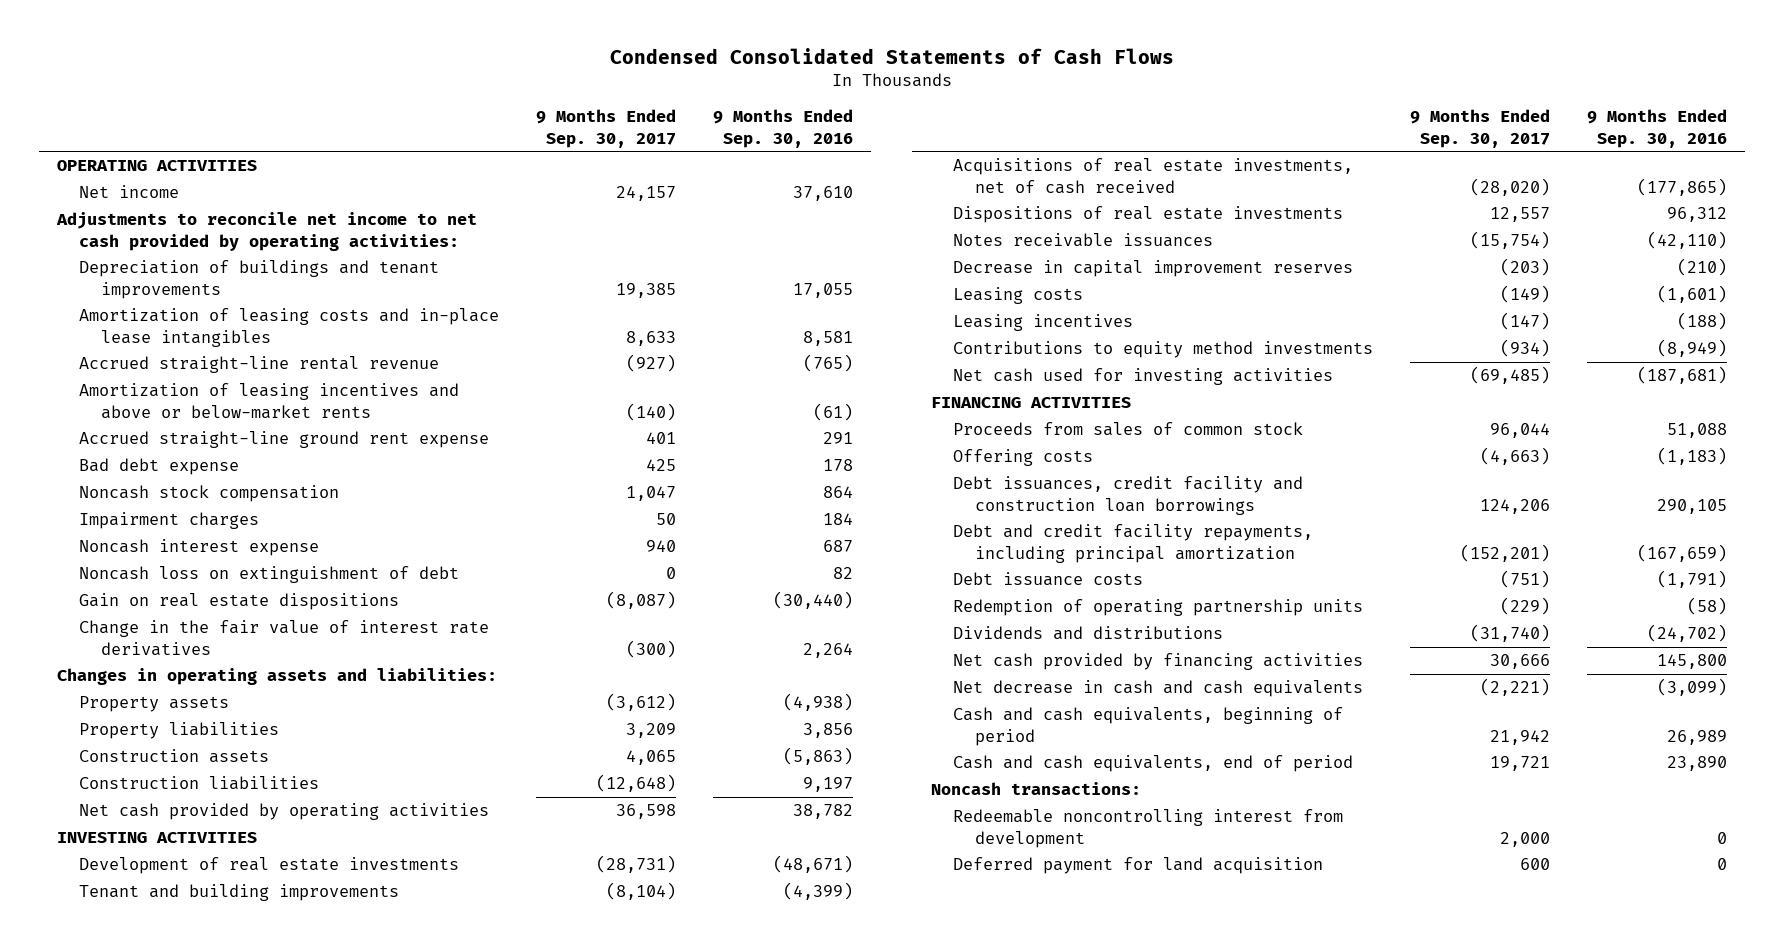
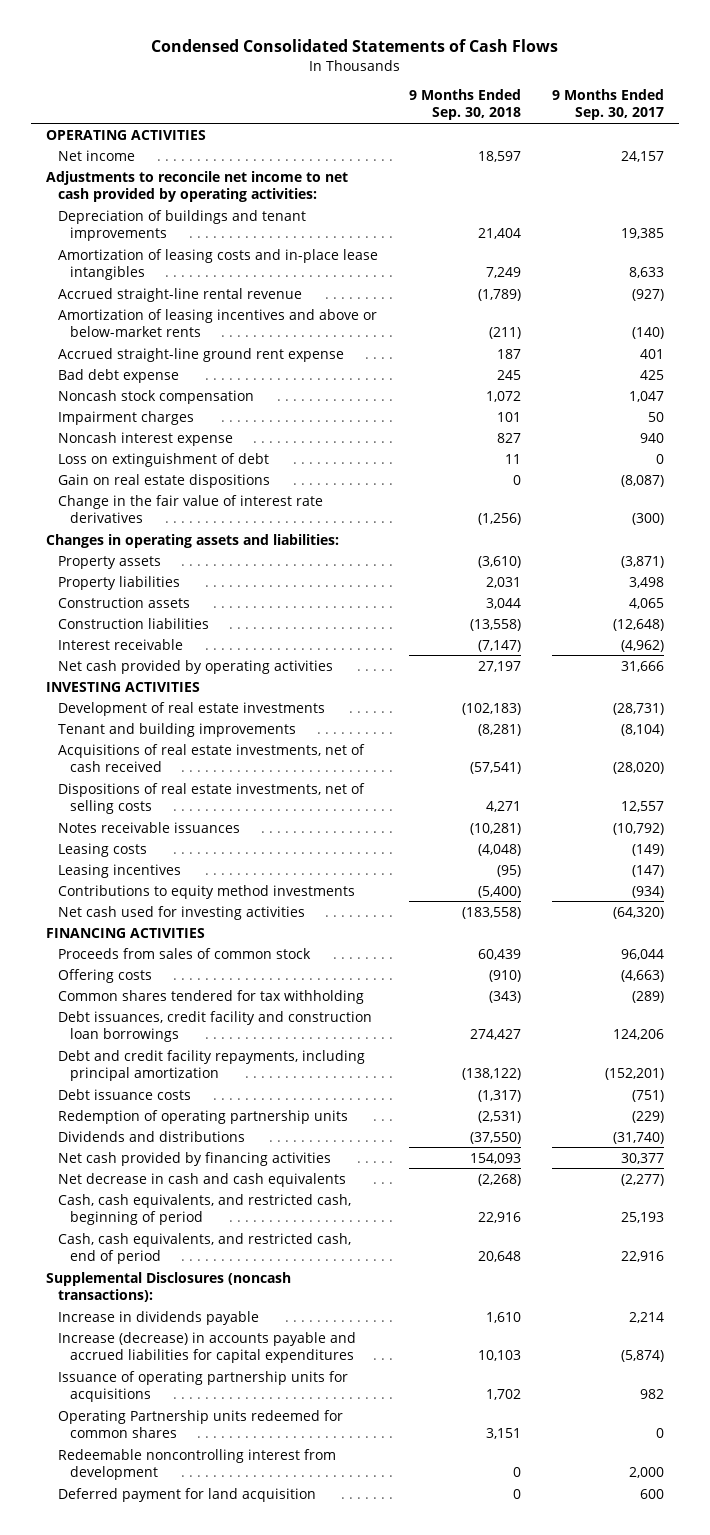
- | 9 Months Ended Sep. 30, 2017 | 9 Months Ended Sep. 30, 2016
+ | 9 Months Ended Sep. 30, 2018 | 9 Months Ended Sep. 30, 2017
- Noncash loss on extinguishment of debt | 0 | 82
+ Loss on extinguishment of debt | 11 | 0
- Property assets | (3,612) | (4,938)
- Property liabilities | 3,209 | 3,856
+ Property assets | (3,610) | (3,871)
+ Property liabilities | 2,031 | 3,498
- Net cash provided by operating activities | 36,598 | 38,782
+ Interest receivable | (7,147) | (4,962)
+ Net cash provided by operating activities | 27,197 | 31,666
- Dispositions of real estate investments | 12,557 | 96,312
- Notes receivable issuances | (15,754) | (42,110)
- Decrease in capital improvement reserves | (203) | (210)
+ Dispositions of real estate investments, net of selling costs | 4,271 | 12,557
+ Notes receivable issuances | (10,281) | (10,792)
- Net cash used for investing activities | (69,485) | (187,681)
+ Net cash used for investing activities | (183,558) | (64,320)
+ Common shares tendered for tax withholding | (343) | (289)
- Net cash provided by financing activities | 30,666 | 145,800
- Net decrease in cash and cash equivalents | (2,221) | (3,099)
- Cash and cash equivalents, beginning of period | 21,942 | 26,989
- Cash and cash equivalents, end of period | 19,721 | 23,890
- Noncash transactions:
+ Net cash provided by financing activities | 154,093 | 30,377
+ Net decrease in cash and cash equivalents | (2,268) | (2,277)
+ Cash, cash equivalents, and restricted cash, beginning of period | 22,916 | 25,193
+ Cash, cash equivalents, and restricted cash, end of period | 20,648 | 22,916
+ Supplemental Disclosures (noncash transactions):
+ Increase in dividends payable | 1,610 | 2,214
+ Increase (decrease) in accounts payable and accrued liabilities for capital expenditures | 10,103 | (5,874)
+ Issuance of operating partnership units for acquisitions | 1,702 | 982
+ Operating Partnership units redeemed for common shares | 3,151 | 0

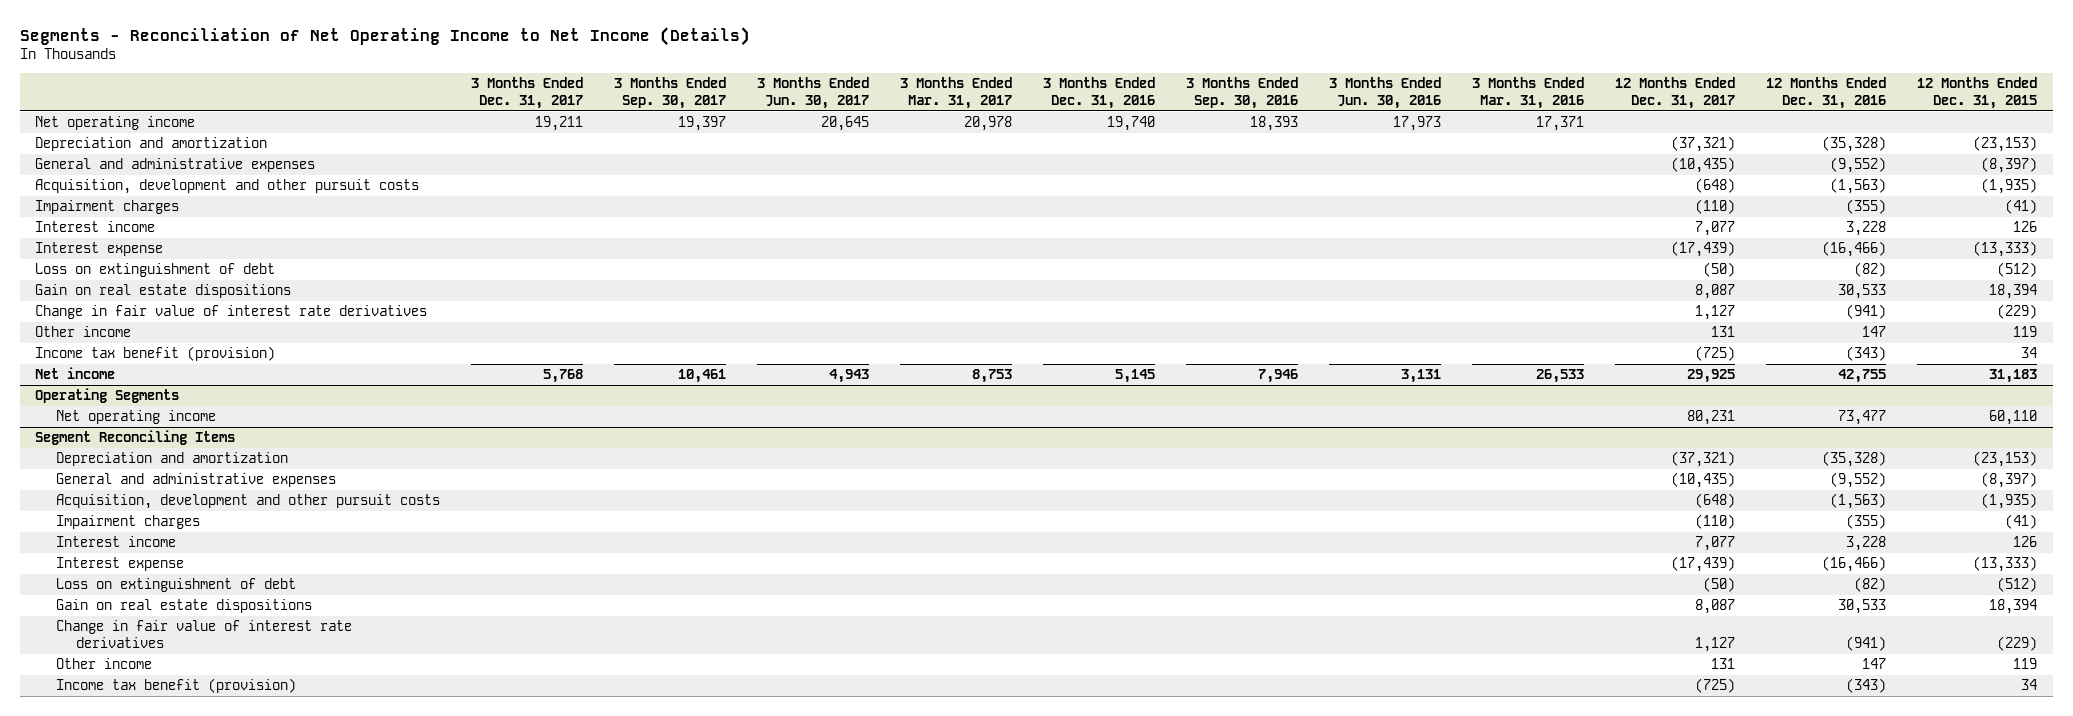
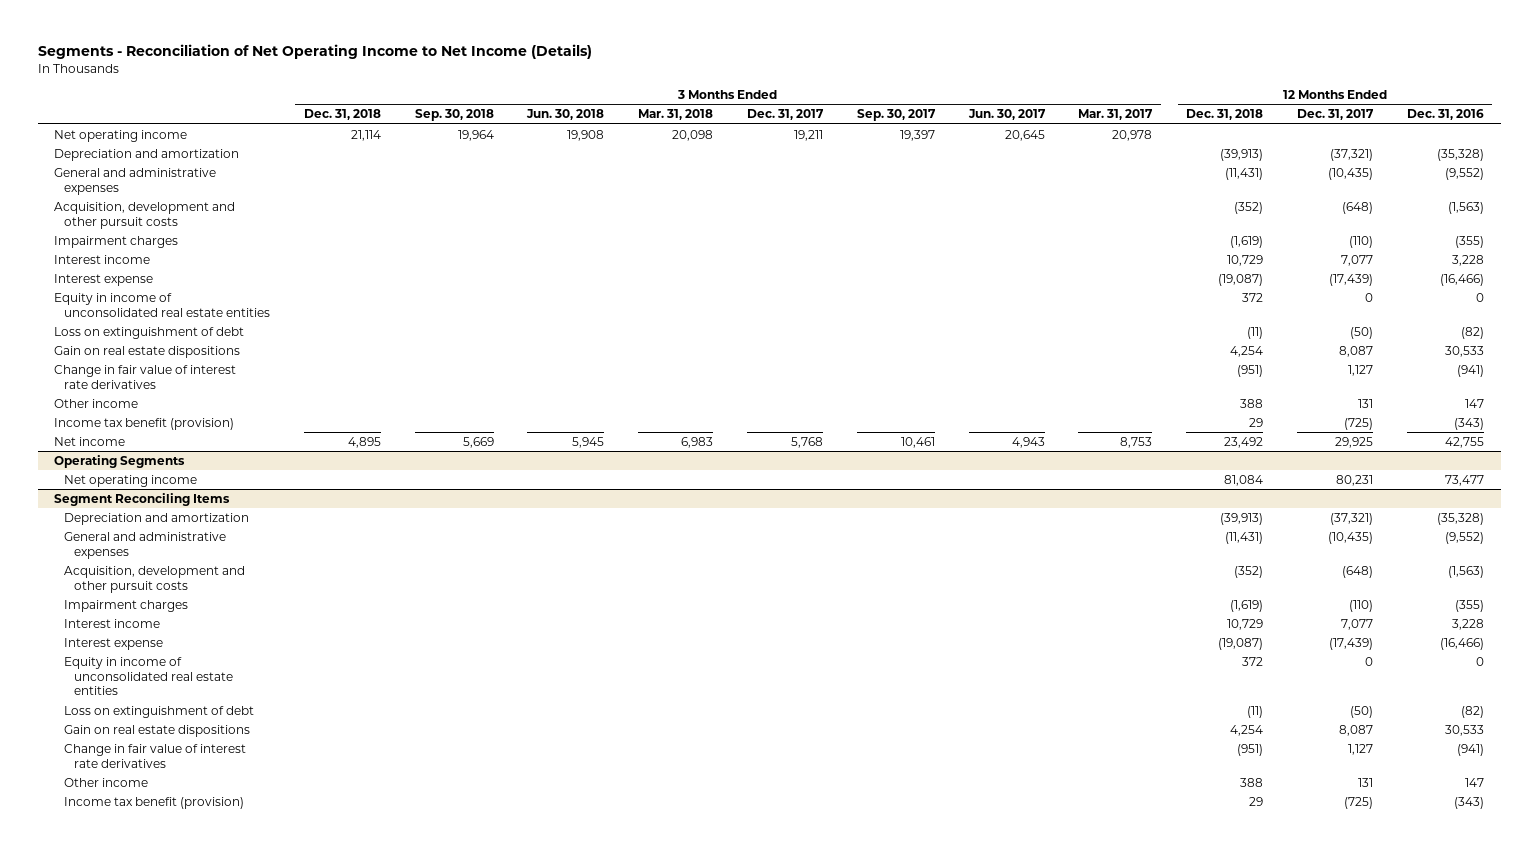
- | 3 Months Ended Dec. 31, 2017 | 3 Months Ended Sep. 30, 2017 | 3 Months Ended Jun. 30, 2017 | 3 Months Ended Mar. 31, 2017 | 3 Months Ended Dec. 31, 2016 | 3 Months Ended Sep. 30, 2016 | 3 Months Ended Jun. 30, 2016 | 3 Months Ended Mar. 31, 2016 | 12 Months Ended Dec. 31, 2017 | 12 Months Ended Dec. 31, 2016 | 12 Months Ended Dec. 31, 2015
+ | 3 Months Ended Dec. 31, 2018 | 3 Months Ended Sep. 30, 2018 | 3 Months Ended Jun. 30, 2018 | 3 Months Ended Mar. 31, 2018 | 3 Months Ended Dec. 31, 2017 | 3 Months Ended Sep. 30, 2017 | 3 Months Ended Jun. 30, 2017 | 3 Months Ended Mar. 31, 2017 | 12 Months Ended Dec. 31, 2018 | 12 Months Ended Dec. 31, 2017 | 12 Months Ended Dec. 31, 2016
+ Equity in income of unconsolidated real estate entities | | | | | | | | | 372 | 0 | 0
@ Segment Reconciling Items
+ Equity in income of unconsolidated real estate entities | | | | | | | | | 372 | 0 | 0

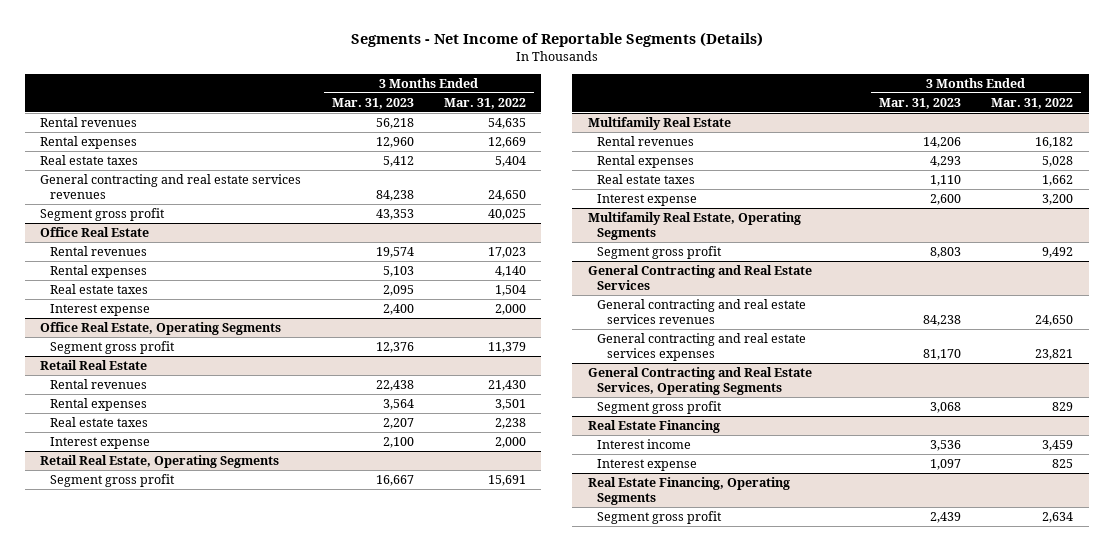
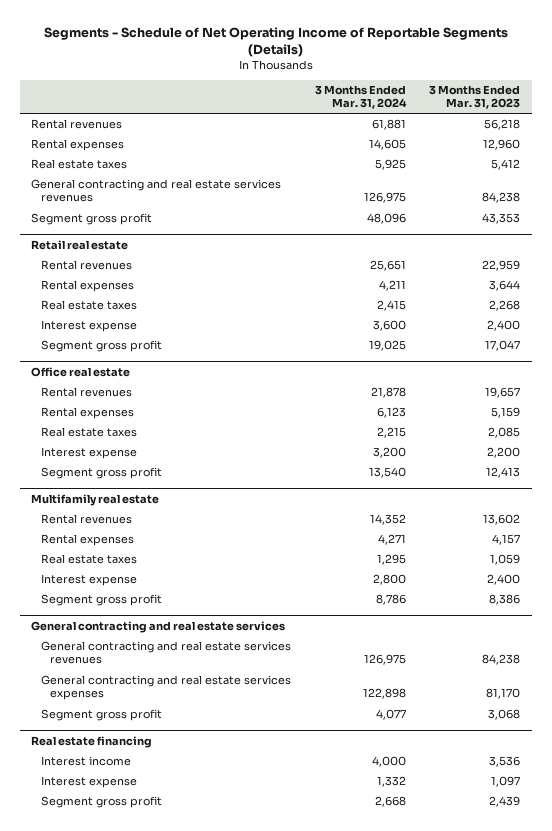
- Segments - Net Income of Reportable Segments (Details)
+ Segments - Schedule of Net Operating Income of Reportable Segments (Details)
- | 3 Months Ended Mar. 31, 2023 | 3 Months Ended Mar. 31, 2022
+ | 3 Months Ended Mar. 31, 2024 | 3 Months Ended Mar. 31, 2023
- Office Real Estate
- Rental revenues | 19,574 | 17,023
- Rental expenses | 5,103 | 4,140
- Real estate taxes | 2,095 | 1,504
+ Retail real estate
+ Rental revenues | 25,651 | 22,959
+ Rental expenses | 4,211 | 3,644
+ Real estate taxes | 2,415 | 2,268
- Office Real Estate, Operating Segments
- Segment gross profit | 12,376 | 11,379
- Retail Real Estate
- Rental revenues | 22,438 | 21,430
- Rental expenses | 3,564 | 3,501
- Real estate taxes | 2,207 | 2,238
- Interest expense | 2,100 | 2,000
- Retail Real Estate, Operating Segments
- Segment gross profit | 16,667 | 15,691
- Multifamily Real Estate
- Rental revenues | 14,206 | 16,182
- Rental expenses | 4,293 | 5,028
- Real estate taxes | 1,110 | 1,662
- Interest expense | 2,600 | 3,200
- Multifamily Real Estate, Operating Segments
- Segment gross profit | 8,803 | 9,492
- General Contracting and Real Estate Services
+ Segment gross profit | 19,025 | 17,047
+ Office real estate
+ Rental revenues | 21,878 | 19,657
+ Rental expenses | 6,123 | 5,159
+ Real estate taxes | 2,215 | 2,085
+ Interest expense | 3,200 | 2,200
+ Segment gross profit | 13,540 | 12,413
+ Multifamily real estate
+ Rental revenues | 14,352 | 13,602
+ Rental expenses | 4,271 | 4,157
+ Real estate taxes | 1,295 | 1,059
+ Interest expense | 2,800 | 2,400
+ Segment gross profit | 8,786 | 8,386
+ General contracting and real estate services
- General Contracting and Real Estate Services, Operating Segments
- Real Estate Financing
+ Real estate financing
- Real Estate Financing, Operating Segments

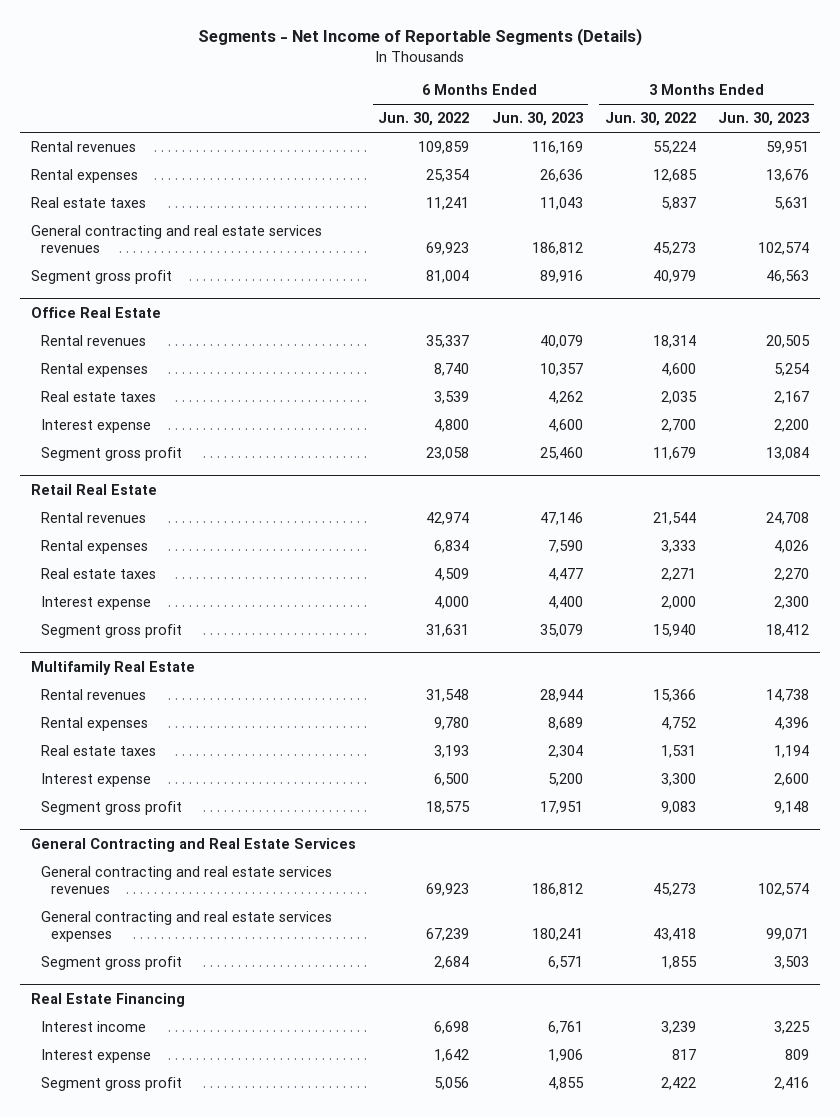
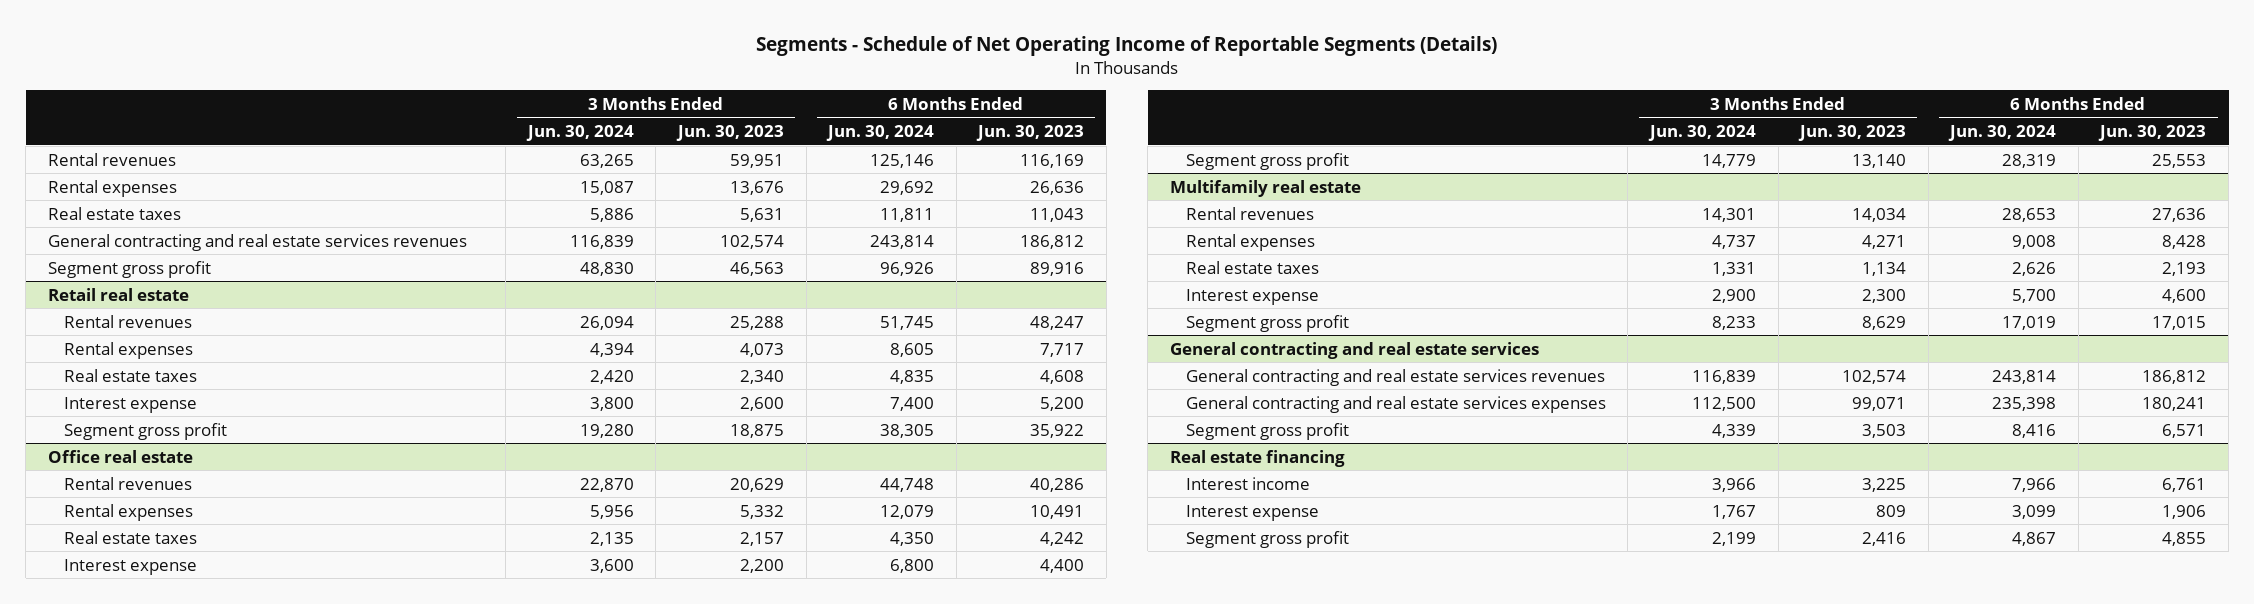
- Segments - Net Income of Reportable Segments (Details)
+ Segments - Schedule of Net Operating Income of Reportable Segments (Details)
- | 6 Months Ended Jun. 30, 2022 | 6 Months Ended Jun. 30, 2023 | 3 Months Ended Jun. 30, 2022 | 3 Months Ended Jun. 30, 2023
+ | 3 Months Ended Jun. 30, 2024 | 3 Months Ended Jun. 30, 2023 | 6 Months Ended Jun. 30, 2024 | 6 Months Ended Jun. 30, 2023
- Office Real Estate
- Rental revenues | 35,337 | 40,079 | 18,314 | 20,505
- Rental expenses | 8,740 | 10,357 | 4,600 | 5,254
- Real estate taxes | 3,539 | 4,262 | 2,035 | 2,167
- Interest expense | 4,800 | 4,600 | 2,700 | 2,200
- Segment gross profit | 23,058 | 25,460 | 11,679 | 13,084
- Retail Real Estate
- Rental revenues | 42,974 | 47,146 | 21,544 | 24,708
- Rental expenses | 6,834 | 7,590 | 3,333 | 4,026
- Real estate taxes | 4,509 | 4,477 | 2,271 | 2,270
- Interest expense | 4,000 | 4,400 | 2,000 | 2,300
- Segment gross profit | 31,631 | 35,079 | 15,940 | 18,412
- Multifamily Real Estate
- Rental revenues | 31,548 | 28,944 | 15,366 | 14,738
- Rental expenses | 9,780 | 8,689 | 4,752 | 4,396
- Real estate taxes | 3,193 | 2,304 | 1,531 | 1,194
+ Retail real estate
+ Rental revenues | 26,094 | 25,288 | 51,745 | 48,247
+ Rental expenses | 4,394 | 4,073 | 8,605 | 7,717
+ Real estate taxes | 2,420 | 2,340 | 4,835 | 4,608
- Segment gross profit | 18,575 | 17,951 | 9,083 | 9,148
- General Contracting and Real Estate Services
+ Segment gross profit | 19,280 | 18,875 | 38,305 | 35,922
+ Office real estate
+ Rental revenues | 22,870 | 20,629 | 44,748 | 40,286
+ Rental expenses | 5,956 | 5,332 | 12,079 | 10,491
+ Real estate taxes | 2,135 | 2,157 | 4,350 | 4,242
+ Interest expense | 3,600 | 2,200 | 6,800 | 4,400
+ Segment gross profit | 14,779 | 13,140 | 28,319 | 25,553
+ Multifamily real estate
+ Rental revenues | 14,301 | 14,034 | 28,653 | 27,636
+ Rental expenses | 4,737 | 4,271 | 9,008 | 8,428
+ Real estate taxes | 1,331 | 1,134 | 2,626 | 2,193
+ Interest expense | 2,900 | 2,300 | 5,700 | 4,600
+ Segment gross profit | 8,233 | 8,629 | 17,019 | 17,015
+ General contracting and real estate services
- Real Estate Financing
+ Real estate financing

